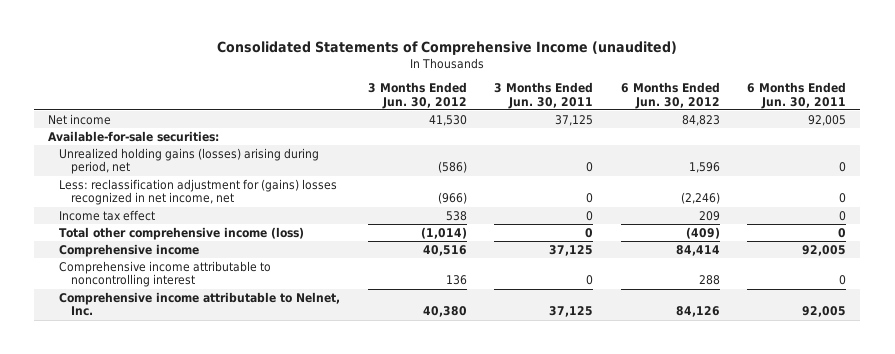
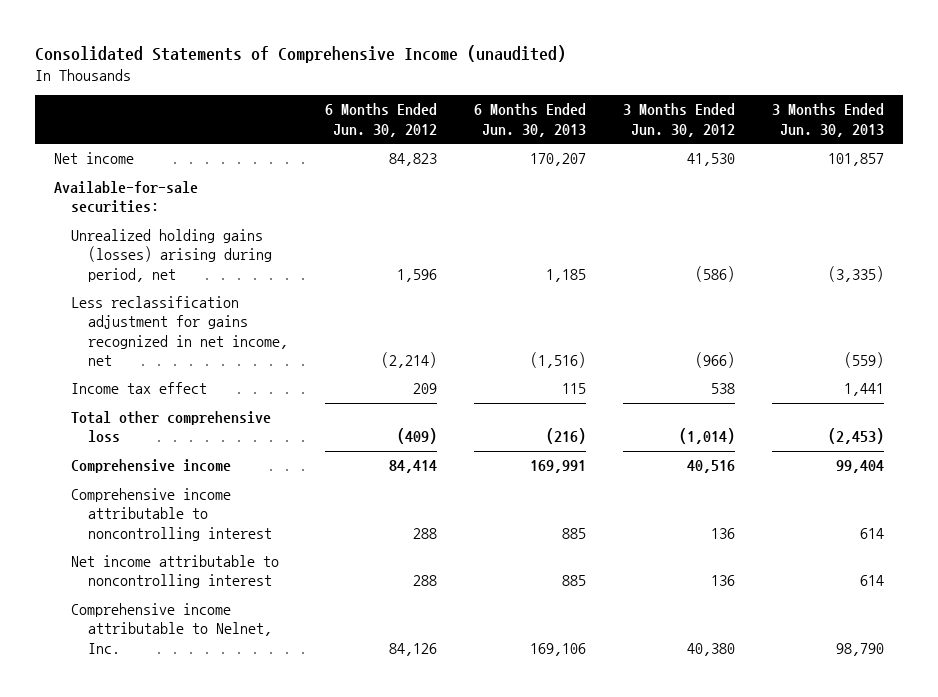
- | 3 Months Ended Jun. 30, 2012 | 3 Months Ended Jun. 30, 2011 | 6 Months Ended Jun. 30, 2012 | 6 Months Ended Jun. 30, 2011
+ | 6 Months Ended Jun. 30, 2012 | 6 Months Ended Jun. 30, 2013 | 3 Months Ended Jun. 30, 2012 | 3 Months Ended Jun. 30, 2013
- Less: reclassification adjustment for (gains) losses recognized in net income, net | (966) | 0 | (2,246) | 0
+ Less reclassification adjustment for gains recognized in net income, net | (2,214) | (1,516) | (966) | (559)
- Total other comprehensive income (loss) | (1,014) | 0 | (409) | 0
+ Total other comprehensive loss | (409) | (216) | (1,014) | (2,453)
+ Net income attributable to noncontrolling interest | 288 | 885 | 136 | 614

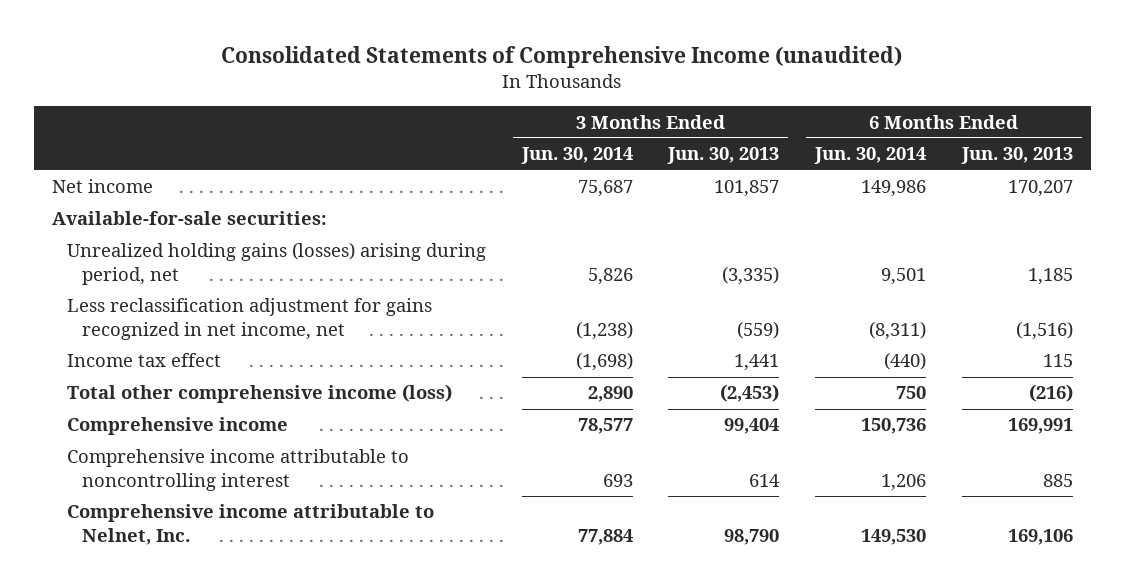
- | 6 Months Ended Jun. 30, 2012 | 6 Months Ended Jun. 30, 2013 | 3 Months Ended Jun. 30, 2012 | 3 Months Ended Jun. 30, 2013
+ | 3 Months Ended Jun. 30, 2014 | 3 Months Ended Jun. 30, 2013 | 6 Months Ended Jun. 30, 2014 | 6 Months Ended Jun. 30, 2013
- Total other comprehensive loss | (409) | (216) | (1,014) | (2,453)
+ Total other comprehensive income (loss) | 2,890 | (2,453) | 750 | (216)
- Net income attributable to noncontrolling interest | 288 | 885 | 136 | 614

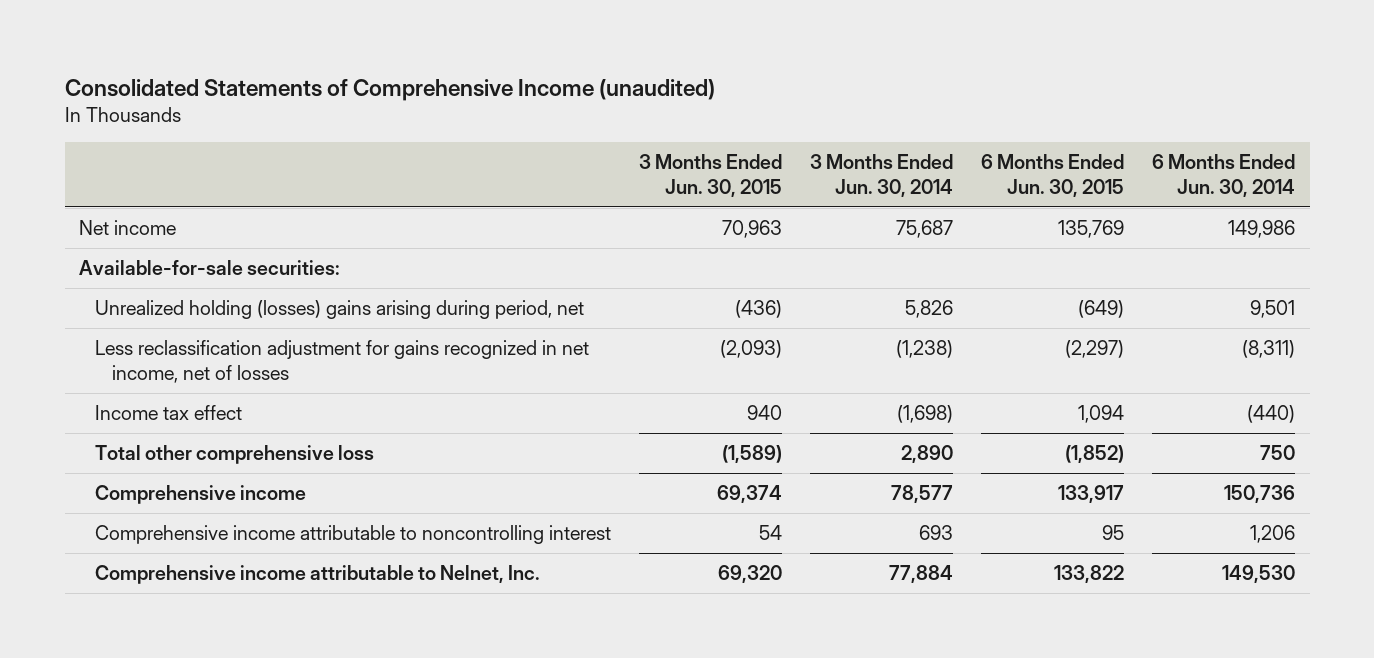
- | 3 Months Ended Jun. 30, 2014 | 3 Months Ended Jun. 30, 2013 | 6 Months Ended Jun. 30, 2014 | 6 Months Ended Jun. 30, 2013
+ | 3 Months Ended Jun. 30, 2015 | 3 Months Ended Jun. 30, 2014 | 6 Months Ended Jun. 30, 2015 | 6 Months Ended Jun. 30, 2014
- Unrealized holding gains (losses) arising during period, net | 5,826 | (3,335) | 9,501 | 1,185
- Less reclassification adjustment for gains recognized in net income, net | (1,238) | (559) | (8,311) | (1,516)
+ Unrealized holding (losses) gains arising during period, net | (436) | 5,826 | (649) | 9,501
+ Less reclassification adjustment for gains recognized in net income, net of losses | (2,093) | (1,238) | (2,297) | (8,311)
- Total other comprehensive income (loss) | 2,890 | (2,453) | 750 | (216)
+ Total other comprehensive loss | (1,589) | 2,890 | (1,852) | 750

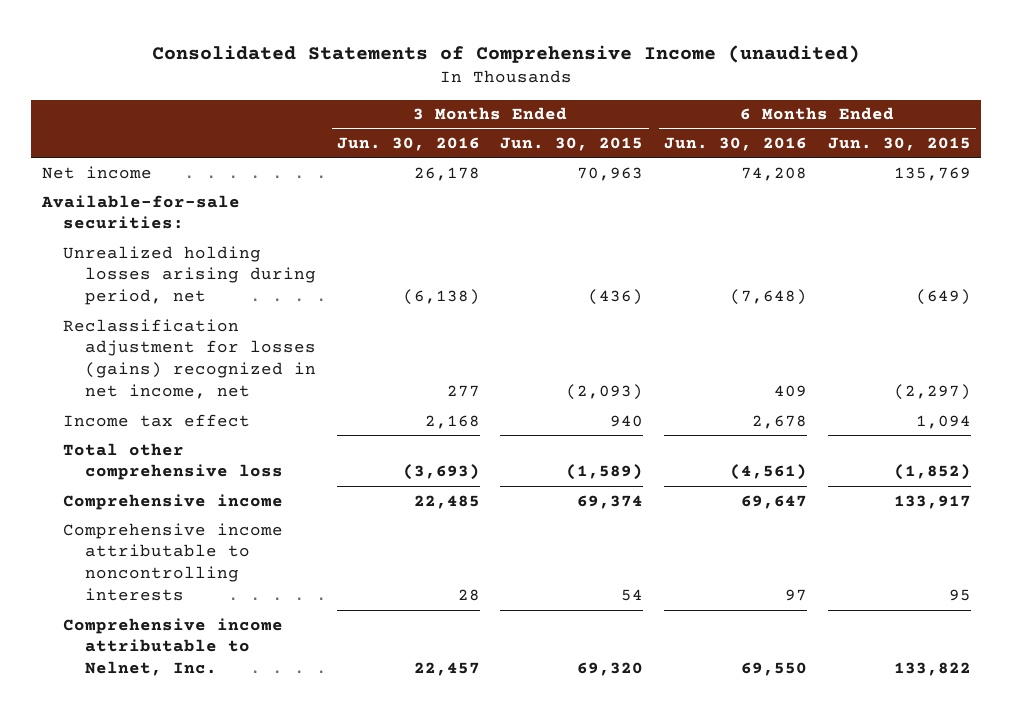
- | 3 Months Ended Jun. 30, 2015 | 3 Months Ended Jun. 30, 2014 | 6 Months Ended Jun. 30, 2015 | 6 Months Ended Jun. 30, 2014
+ | 3 Months Ended Jun. 30, 2016 | 3 Months Ended Jun. 30, 2015 | 6 Months Ended Jun. 30, 2016 | 6 Months Ended Jun. 30, 2015
- Unrealized holding (losses) gains arising during period, net | (436) | 5,826 | (649) | 9,501
- Less reclassification adjustment for gains recognized in net income, net of losses | (2,093) | (1,238) | (2,297) | (8,311)
+ Unrealized holding losses arising during period, net | (6,138) | (436) | (7,648) | (649)
+ Reclassification adjustment for losses (gains) recognized in net income, net | 277 | (2,093) | 409 | (2,297)
- Comprehensive income attributable to noncontrolling interest | 54 | 693 | 95 | 1,206
+ Comprehensive income attributable to noncontrolling interests | 28 | 54 | 97 | 95

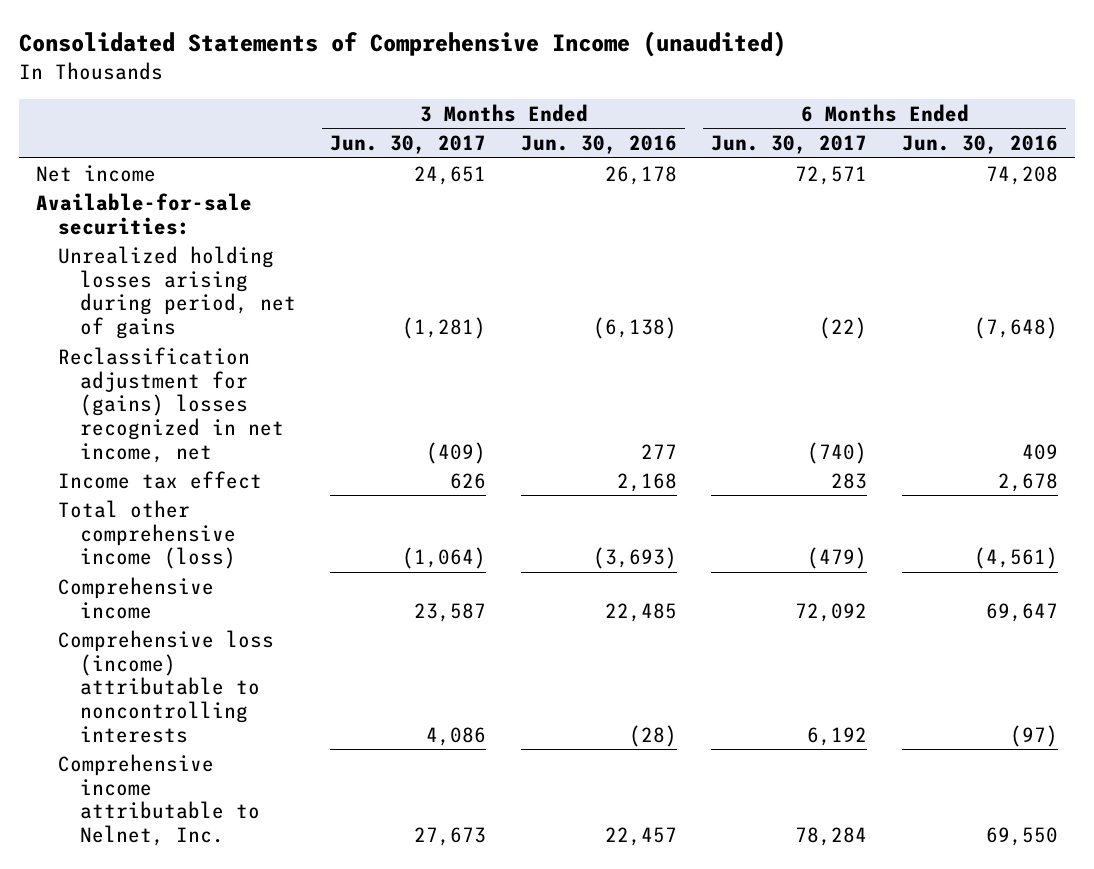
- | 3 Months Ended Jun. 30, 2016 | 3 Months Ended Jun. 30, 2015 | 6 Months Ended Jun. 30, 2016 | 6 Months Ended Jun. 30, 2015
+ | 3 Months Ended Jun. 30, 2017 | 3 Months Ended Jun. 30, 2016 | 6 Months Ended Jun. 30, 2017 | 6 Months Ended Jun. 30, 2016
- Unrealized holding losses arising during period, net | (6,138) | (436) | (7,648) | (649)
- Reclassification adjustment for losses (gains) recognized in net income, net | 277 | (2,093) | 409 | (2,297)
+ Unrealized holding losses arising during period, net of gains | (1,281) | (6,138) | (22) | (7,648)
+ Reclassification adjustment for (gains) losses recognized in net income, net | (409) | 277 | (740) | 409
- Total other comprehensive loss | (3,693) | (1,589) | (4,561) | (1,852)
+ Total other comprehensive income (loss) | (1,064) | (3,693) | (479) | (4,561)
- Comprehensive income attributable to noncontrolling interests | 28 | 54 | 97 | 95
+ Comprehensive loss (income) attributable to noncontrolling interests | 4,086 | (28) | 6,192 | (97)

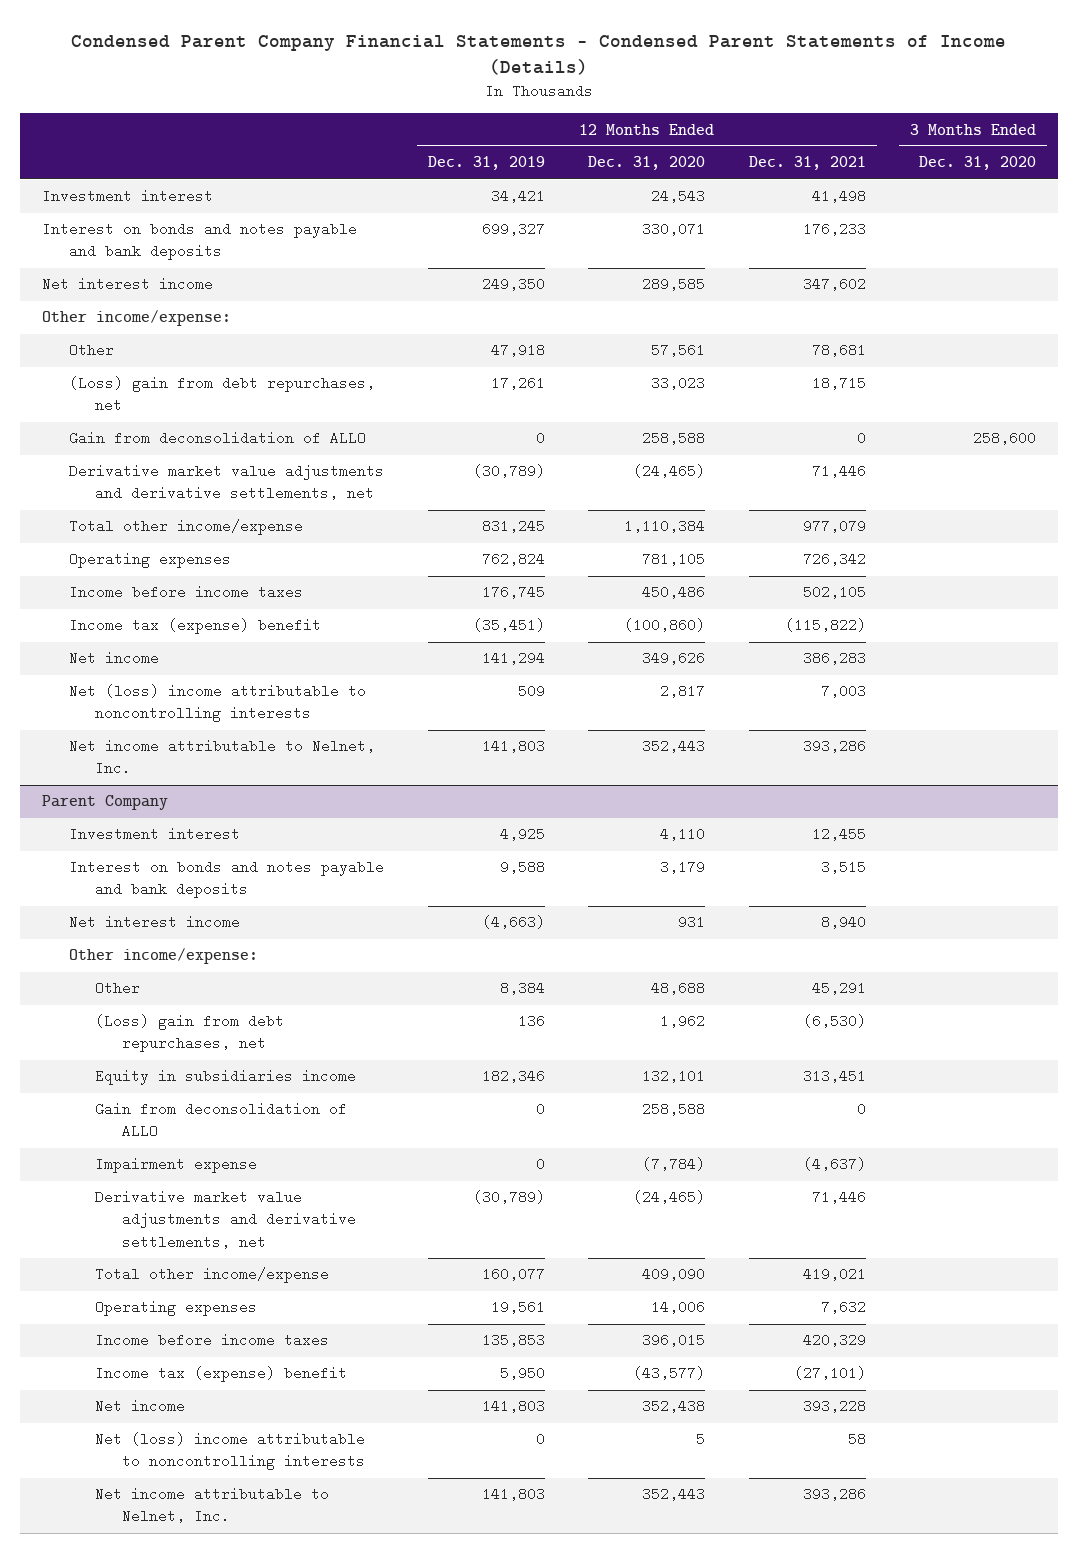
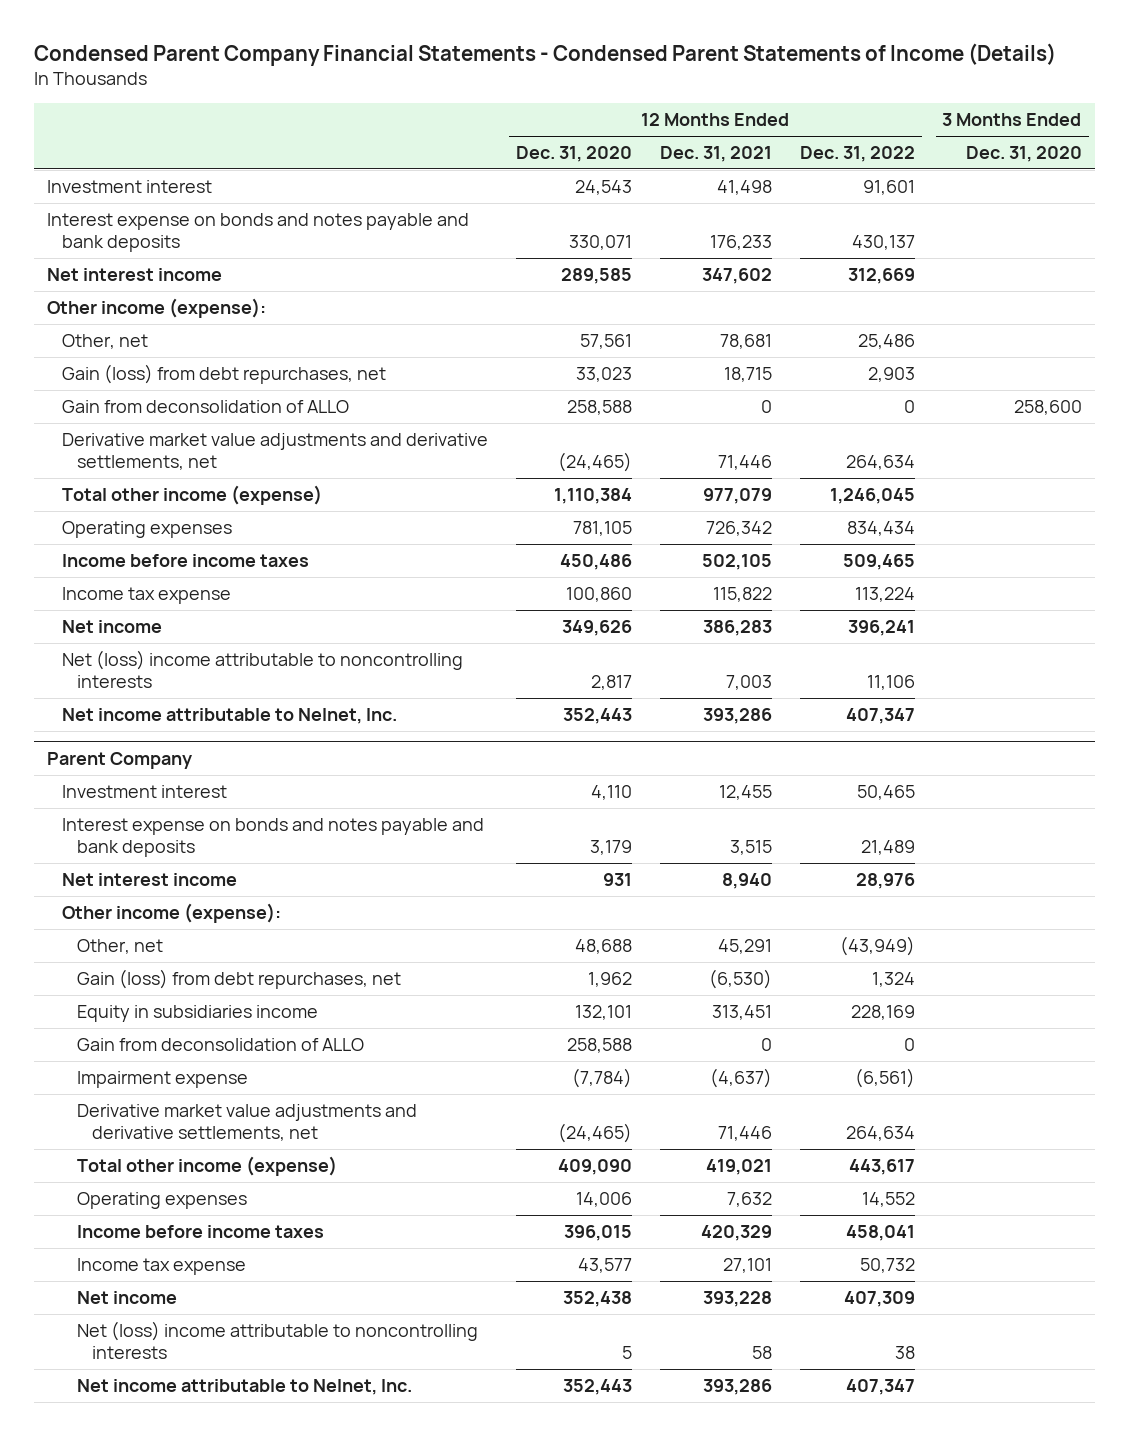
- | 12 Months Ended Dec. 31, 2019 | 12 Months Ended Dec. 31, 2020 | 12 Months Ended Dec. 31, 2021 | 3 Months Ended Dec. 31, 2020
+ | 12 Months Ended Dec. 31, 2020 | 12 Months Ended Dec. 31, 2021 | 12 Months Ended Dec. 31, 2022 | 3 Months Ended Dec. 31, 2020
- Interest on bonds and notes payable and bank deposits | 699,327 | 330,071 | 176,233 |
+ Interest expense on bonds and notes payable and bank deposits | 330,071 | 176,233 | 430,137 |
- Other income/expense:
- Other | 47,918 | 57,561 | 78,681 |
- (Loss) gain from debt repurchases, net | 17,261 | 33,023 | 18,715 |
+ Other income (expense):
+ Other, net | 57,561 | 78,681 | 25,486 |
+ Gain (loss) from debt repurchases, net | 33,023 | 18,715 | 2,903 |
- Total other income/expense | 831,245 | 1,110,384 | 977,079 |
+ Total other income (expense) | 1,110,384 | 977,079 | 1,246,045 |
- Income tax (expense) benefit | (35,451) | (100,860) | (115,822) |
+ Income tax expense | 100,860 | 115,822 | 113,224 |
@ Parent Company
- Interest on bonds and notes payable and bank deposits | 9,588 | 3,179 | 3,515 |
+ Interest expense on bonds and notes payable and bank deposits | 3,179 | 3,515 | 21,489 |
- Other income/expense:
- Other | 8,384 | 48,688 | 45,291 |
- (Loss) gain from debt repurchases, net | 136 | 1,962 | (6,530) |
+ Other income (expense):
+ Other, net | 48,688 | 45,291 | (43,949) |
+ Gain (loss) from debt repurchases, net | 1,962 | (6,530) | 1,324 |
- Total other income/expense | 160,077 | 409,090 | 419,021 |
+ Total other income (expense) | 409,090 | 419,021 | 443,617 |
- Income tax (expense) benefit | 5,950 | (43,577) | (27,101) |
+ Income tax expense | 43,577 | 27,101 | 50,732 |

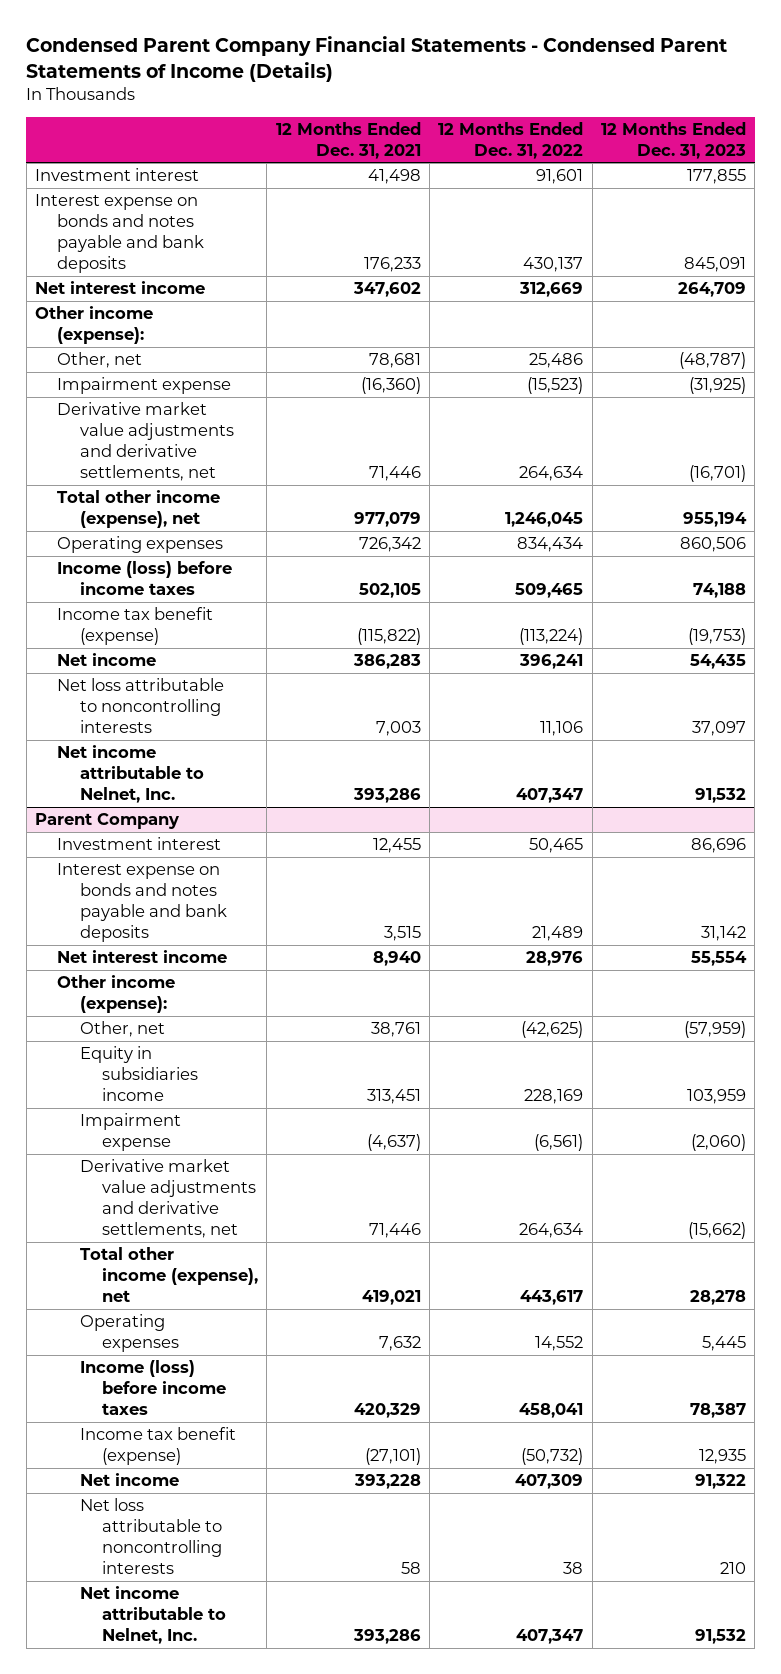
- | 12 Months Ended Dec. 31, 2020 | 12 Months Ended Dec. 31, 2021 | 12 Months Ended Dec. 31, 2022 | 3 Months Ended Dec. 31, 2020
+ | 12 Months Ended Dec. 31, 2021 | 12 Months Ended Dec. 31, 2022 | 12 Months Ended Dec. 31, 2023
- Gain (loss) from debt repurchases, net | 33,023 | 18,715 | 2,903 |
- Gain from deconsolidation of ALLO | 258,588 | 0 | 0 | 258,600
+ Impairment expense | (16,360) | (15,523) | (31,925)
- Total other income (expense) | 1,110,384 | 977,079 | 1,246,045 |
+ Total other income (expense), net | 977,079 | 1,246,045 | 955,194
- Income before income taxes | 450,486 | 502,105 | 509,465 |
- Income tax expense | 100,860 | 115,822 | 113,224 |
+ Income (loss) before income taxes | 502,105 | 509,465 | 74,188
+ Income tax benefit (expense) | (115,822) | (113,224) | (19,753)
- Net (loss) income attributable to noncontrolling interests | 2,817 | 7,003 | 11,106 |
+ Net loss attributable to noncontrolling interests | 7,003 | 11,106 | 37,097
@ Parent Company
- Other, net | 48,688 | 45,291 | (43,949) |
- Gain (loss) from debt repurchases, net | 1,962 | (6,530) | 1,324 |
+ Other, net | 38,761 | (42,625) | (57,959)
- Gain from deconsolidation of ALLO | 258,588 | 0 | 0 |
- Total other income (expense) | 409,090 | 419,021 | 443,617 |
+ Total other income (expense), net | 419,021 | 443,617 | 28,278
- Income before income taxes | 396,015 | 420,329 | 458,041 |
- Income tax expense | 43,577 | 27,101 | 50,732 |
+ Income (loss) before income taxes | 420,329 | 458,041 | 78,387
+ Income tax benefit (expense) | (27,101) | (50,732) | 12,935
- Net (loss) income attributable to noncontrolling interests | 5 | 58 | 38 |
+ Net loss attributable to noncontrolling interests | 58 | 38 | 210

